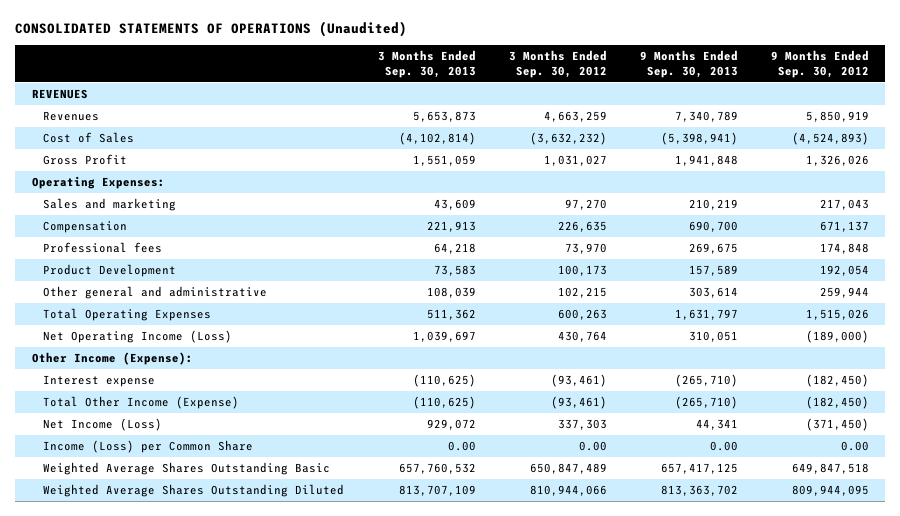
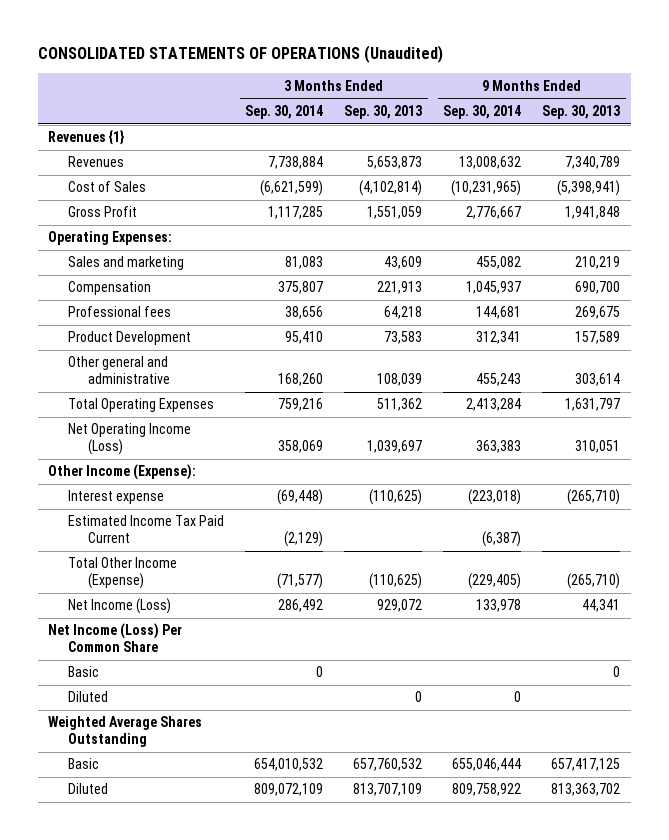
- | 3 Months Ended Sep. 30, 2013 | 3 Months Ended Sep. 30, 2012 | 9 Months Ended Sep. 30, 2013 | 9 Months Ended Sep. 30, 2012
+ | 3 Months Ended Sep. 30, 2014 | 3 Months Ended Sep. 30, 2013 | 9 Months Ended Sep. 30, 2014 | 9 Months Ended Sep. 30, 2013
- REVENUES
+ Revenues {1}
+ Estimated Income Tax Paid Current | (2,129) | | (6,387) |
- Income (Loss) per Common Share | 0.00 | 0.00 | 0.00 | 0.00
- Weighted Average Shares Outstanding Basic | 657,760,532 | 650,847,489 | 657,417,125 | 649,847,518
- Weighted Average Shares Outstanding Diluted | 813,707,109 | 810,944,066 | 813,363,702 | 809,944,095
+ Net Income (Loss) Per Common Share
+ Basic | 0 | | | 0
+ Diluted | | 0 | 0 |
+ Weighted Average Shares Outstanding
+ Basic | 654,010,532 | 657,760,532 | 655,046,444 | 657,417,125
+ Diluted | 809,072,109 | 813,707,109 | 809,758,922 | 813,363,702

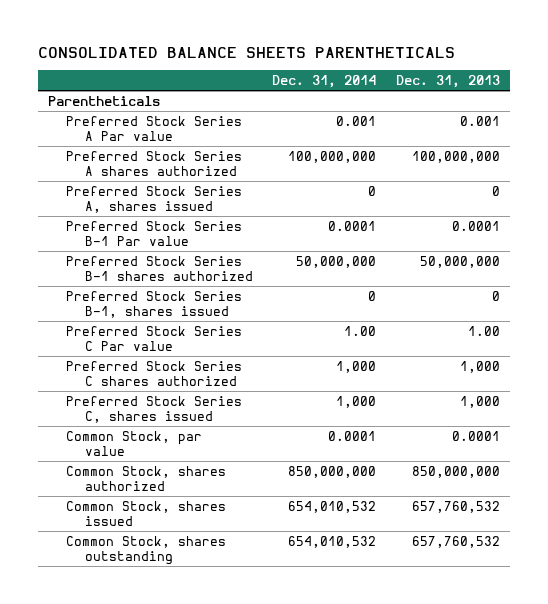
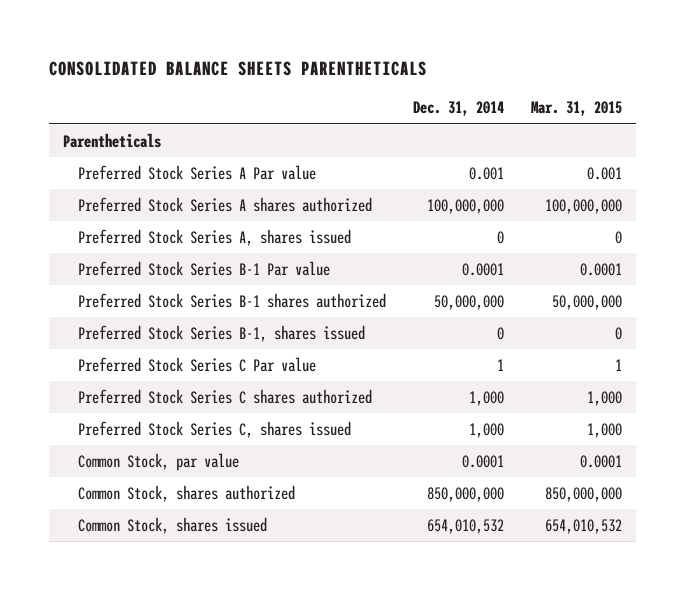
- | Dec. 31, 2014 | Dec. 31, 2013
+ | Dec. 31, 2014 | Mar. 31, 2015
- Preferred Stock Series C Par value | 1.00 | 1.00
+ Preferred Stock Series C Par value | 1 | 1
- Common Stock, shares outstanding | 654,010,532 | 657,760,532

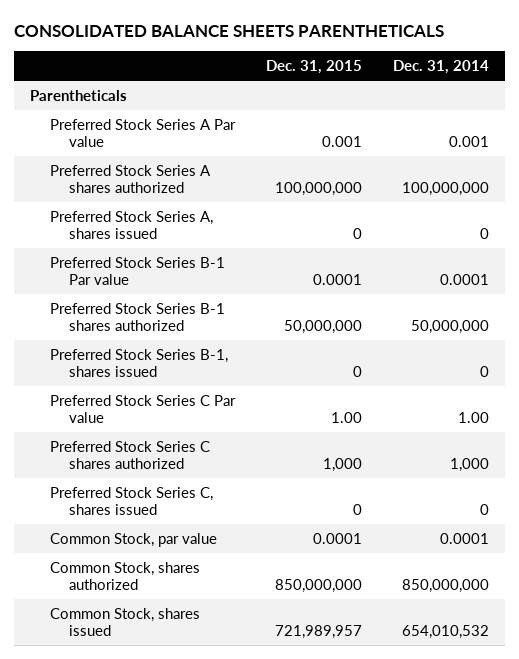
- | Dec. 31, 2014 | Mar. 31, 2015
+ | Dec. 31, 2015 | Dec. 31, 2014
- Preferred Stock Series C Par value | 1 | 1
+ Preferred Stock Series C Par value | 1.00 | 1.00
- Preferred Stock Series C, shares issued | 1,000 | 1,000
+ Preferred Stock Series C, shares issued | 0 | 0

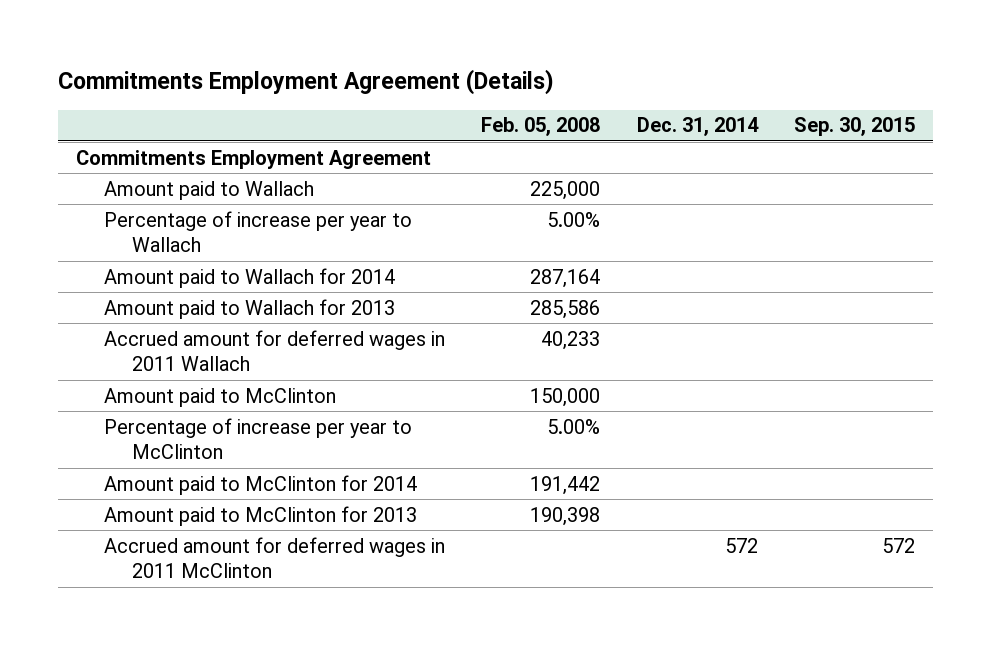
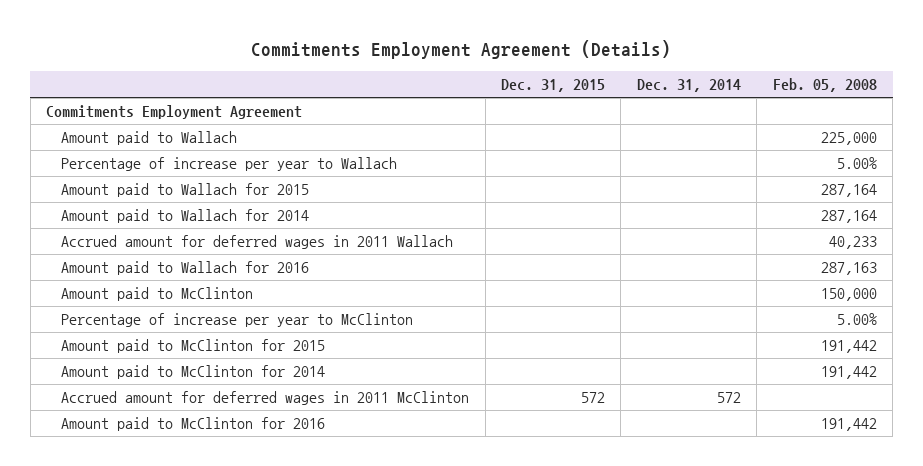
- | Feb. 05, 2008 | Dec. 31, 2014 | Sep. 30, 2015
+ | Dec. 31, 2015 | Dec. 31, 2014 | Feb. 05, 2008
+ Amount paid to Wallach for 2015 | | | 287,164
- Amount paid to Wallach for 2013 | 285,586 | |
+ Amount paid to Wallach for 2016 | | | 287,163
+ Amount paid to McClinton for 2015 | | | 191,442
- Amount paid to McClinton for 2013 | 190,398 | |
+ Amount paid to McClinton for 2016 | | | 191,442

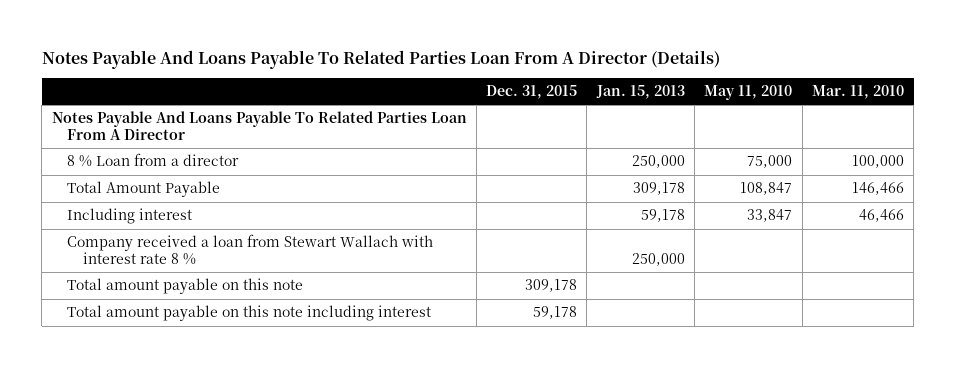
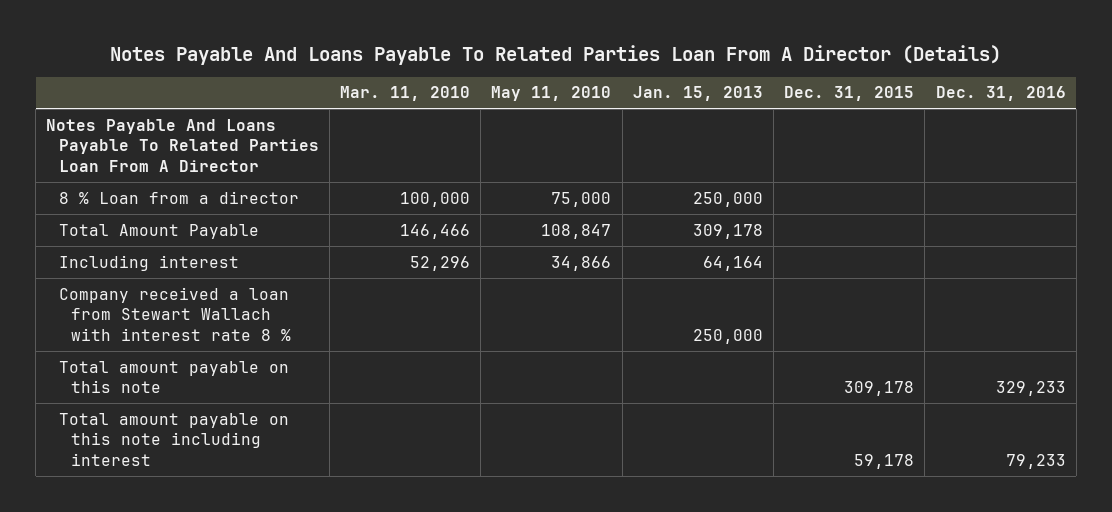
- | Dec. 31, 2015 | Jan. 15, 2013 | May 11, 2010 | Mar. 11, 2010
+ | Mar. 11, 2010 | May 11, 2010 | Jan. 15, 2013 | Dec. 31, 2015 | Dec. 31, 2016
- Including interest | | 59,178 | 33,847 | 46,466
+ Including interest | 52,296 | 34,866 | 64,164 | |

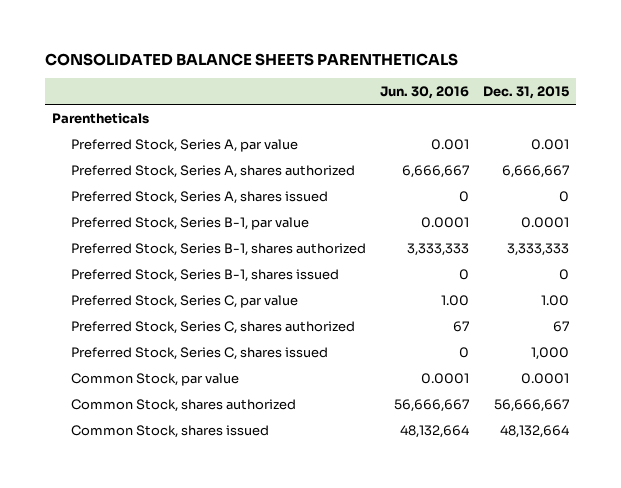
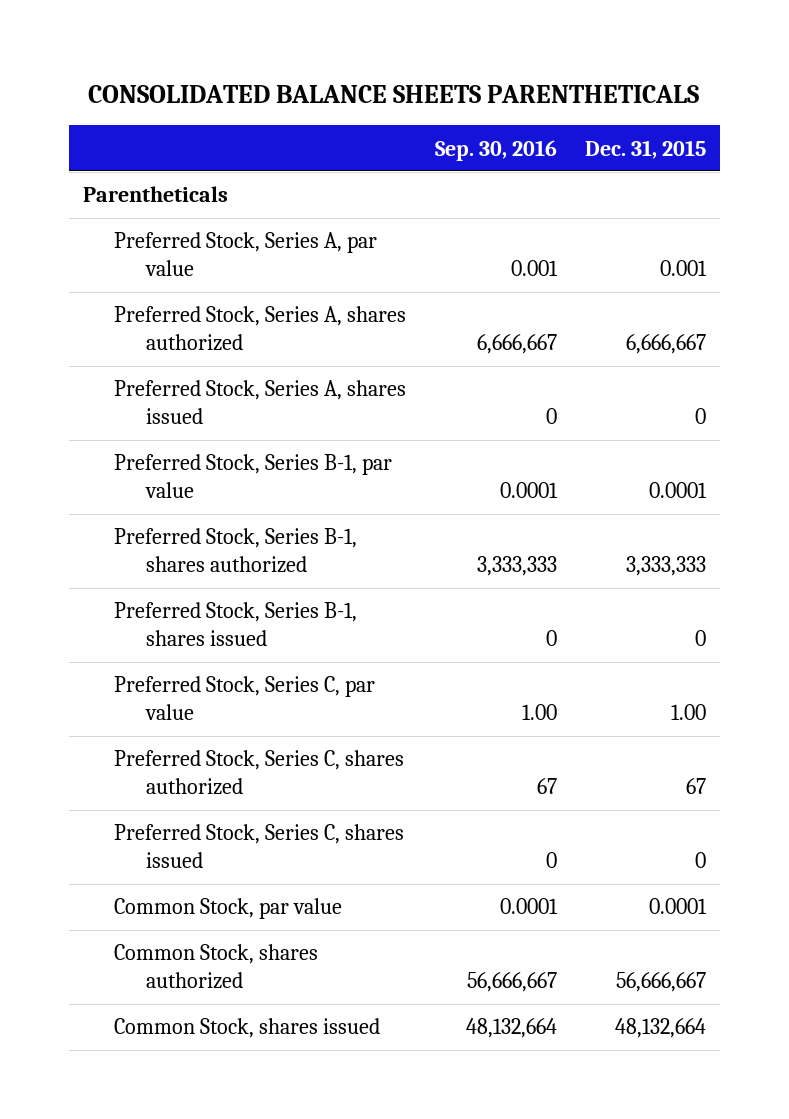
- | Jun. 30, 2016 | Dec. 31, 2015
+ | Sep. 30, 2016 | Dec. 31, 2015
- Preferred Stock, Series C, shares issued | 0 | 1,000
+ Preferred Stock, Series C, shares issued | 0 | 0

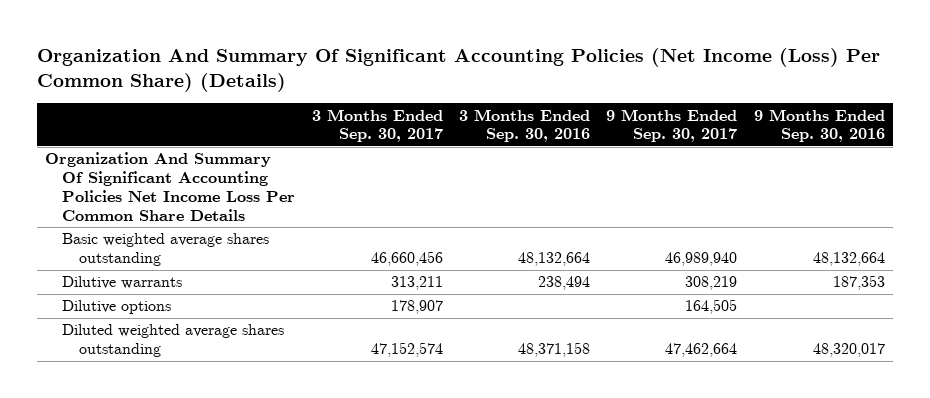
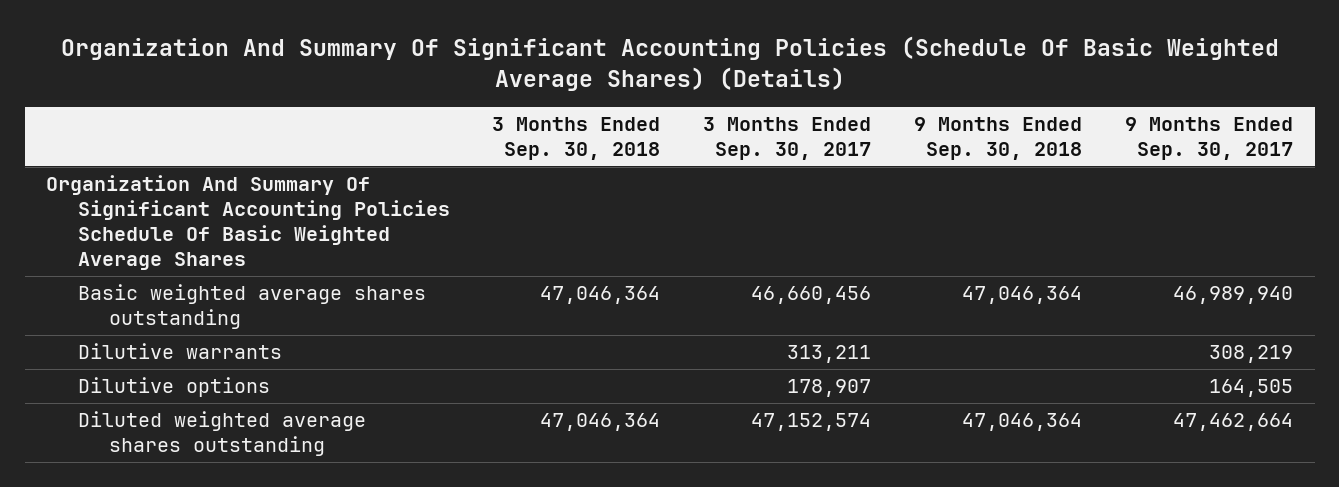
- Organization And Summary Of Significant Accounting Policies (Net Income (Loss) Per Common Share) (Details)
+ Organization And Summary Of Significant Accounting Policies (Schedule Of Basic Weighted Average Shares) (Details)
- | 3 Months Ended Sep. 30, 2017 | 3 Months Ended Sep. 30, 2016 | 9 Months Ended Sep. 30, 2017 | 9 Months Ended Sep. 30, 2016
+ | 3 Months Ended Sep. 30, 2018 | 3 Months Ended Sep. 30, 2017 | 9 Months Ended Sep. 30, 2018 | 9 Months Ended Sep. 30, 2017
- Organization And Summary Of Significant Accounting Policies Net Income Loss Per Common Share Details
+ Organization And Summary Of Significant Accounting Policies Schedule Of Basic Weighted Average Shares

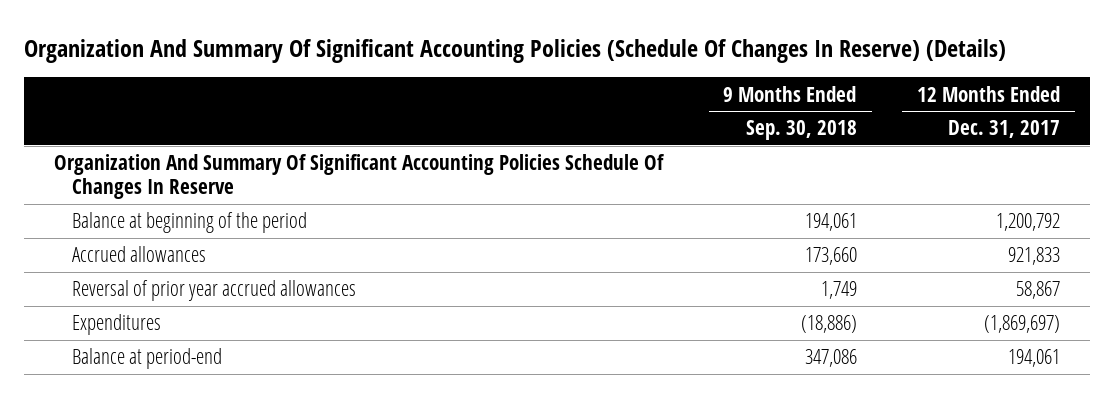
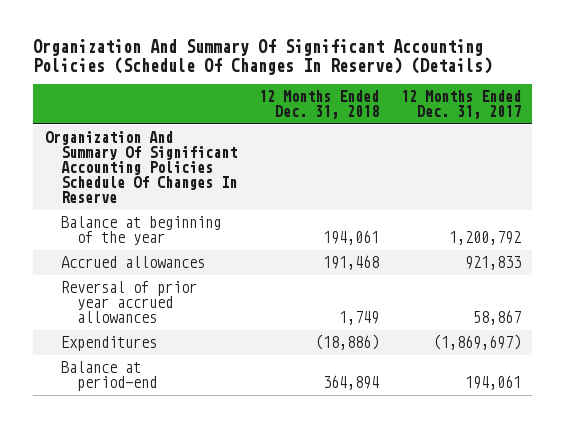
- | 9 Months Ended Sep. 30, 2018 | 12 Months Ended Dec. 31, 2017
+ | 12 Months Ended Dec. 31, 2018 | 12 Months Ended Dec. 31, 2017
- Balance at beginning of the period | 194,061 | 1,200,792
+ Balance at beginning of the year | 194,061 | 1,200,792

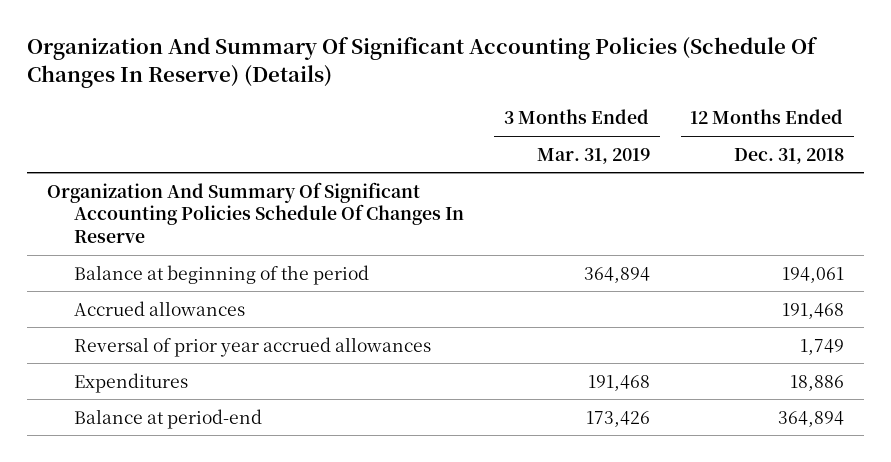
- | 12 Months Ended Dec. 31, 2018 | 12 Months Ended Dec. 31, 2017
+ | 3 Months Ended Mar. 31, 2019 | 12 Months Ended Dec. 31, 2018
- Balance at beginning of the year | 194,061 | 1,200,792
+ Balance at beginning of the period | 364,894 | 194,061
- Expenditures | (18,886) | (1,869,697)
+ Expenditures | 191,468 | 18,886

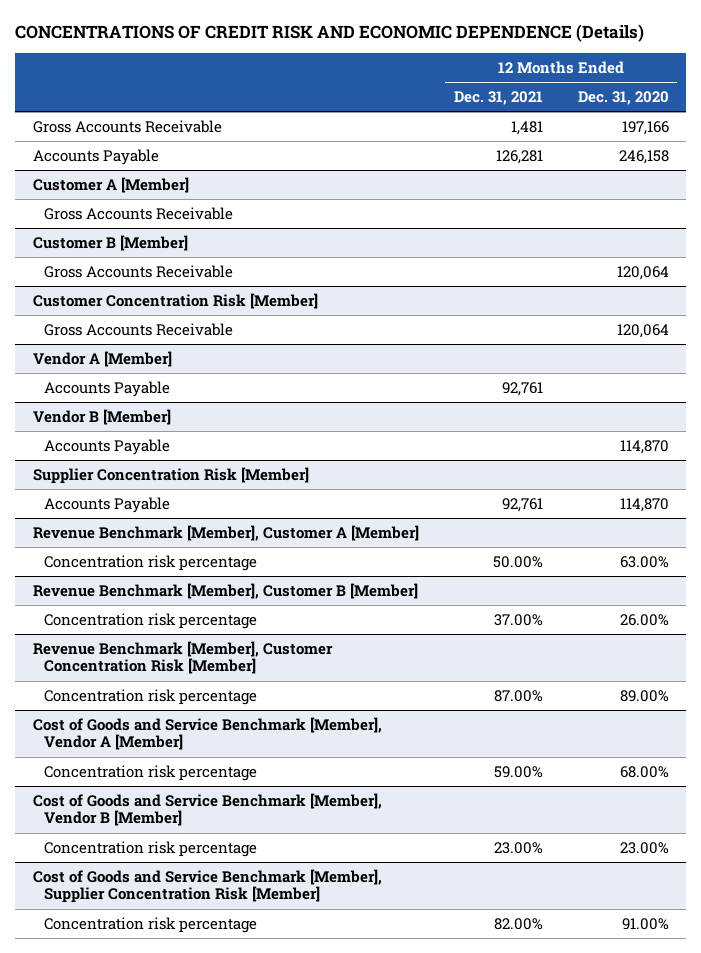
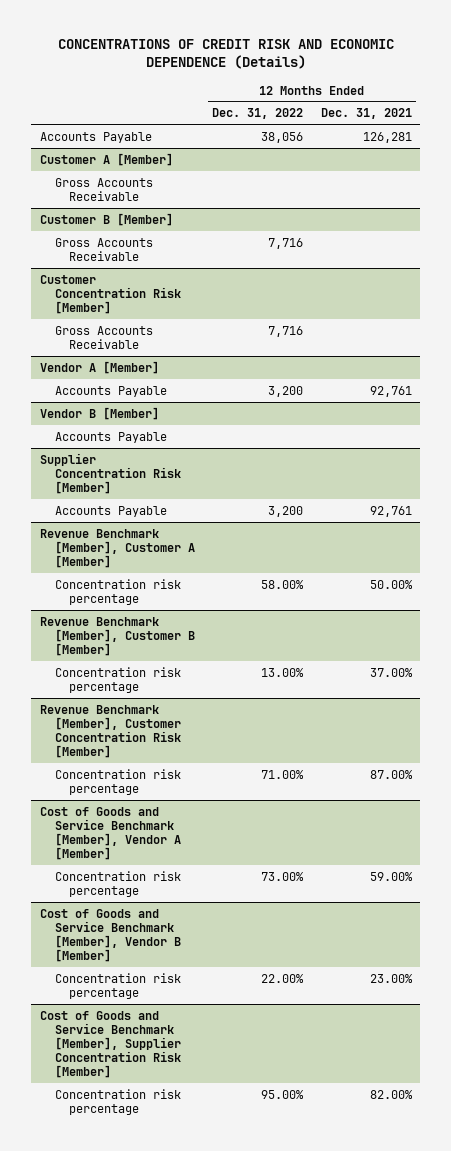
- | 12 Months Ended Dec. 31, 2021 | 12 Months Ended Dec. 31, 2020
+ | 12 Months Ended Dec. 31, 2022 | 12 Months Ended Dec. 31, 2021
- Gross Accounts Receivable | 1,481 | 197,166

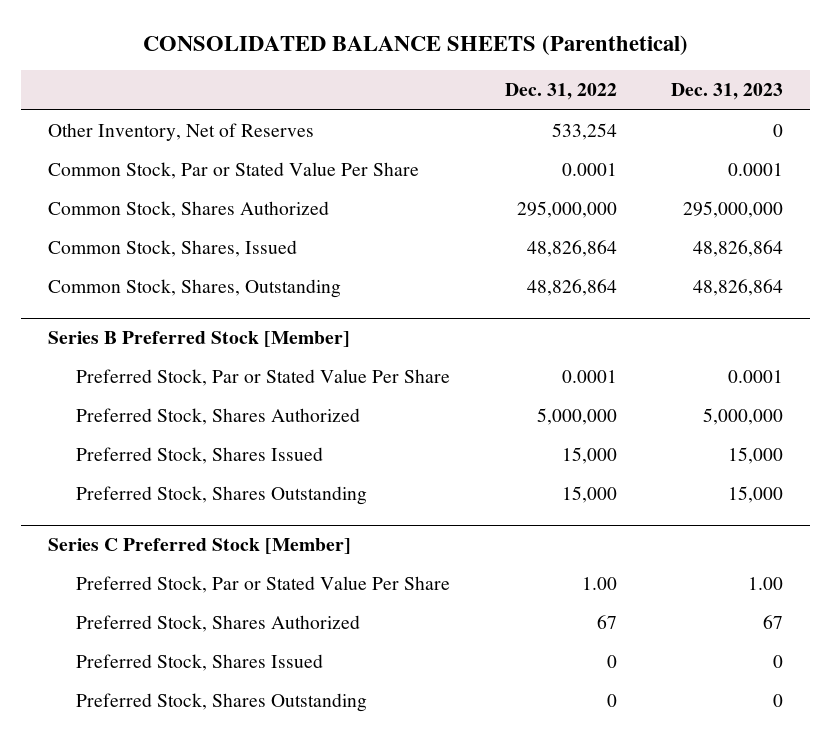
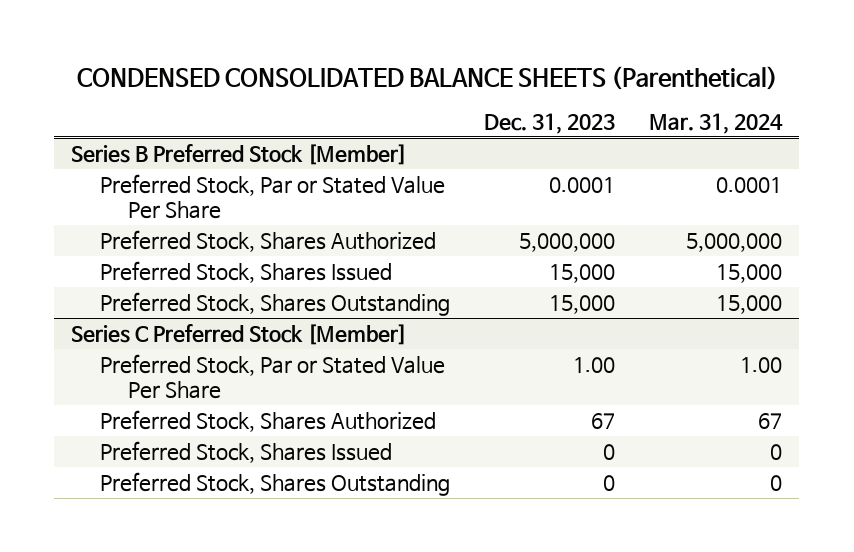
- CONSOLIDATED BALANCE SHEETS (Parenthetical)
+ CONDENSED CONSOLIDATED BALANCE SHEETS (Parenthetical)
- | Dec. 31, 2022 | Dec. 31, 2023
+ | Dec. 31, 2023 | Mar. 31, 2024
- Other Inventory, Net of Reserves | 533,254 | 0
- Common Stock, Par or Stated Value Per Share | 0.0001 | 0.0001
- Common Stock, Shares Authorized | 295,000,000 | 295,000,000
- Common Stock, Shares, Issued | 48,826,864 | 48,826,864
- Common Stock, Shares, Outstanding | 48,826,864 | 48,826,864

